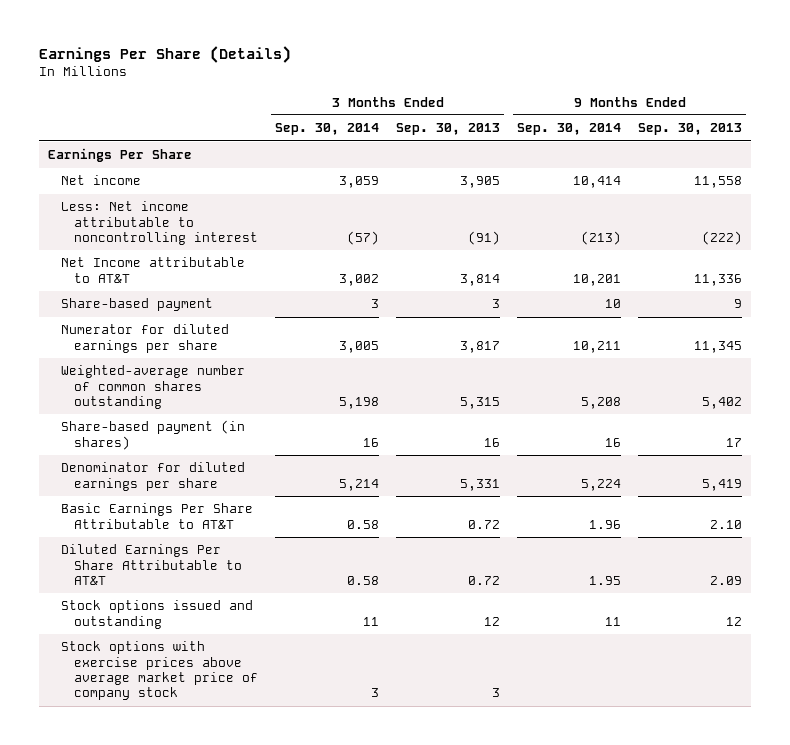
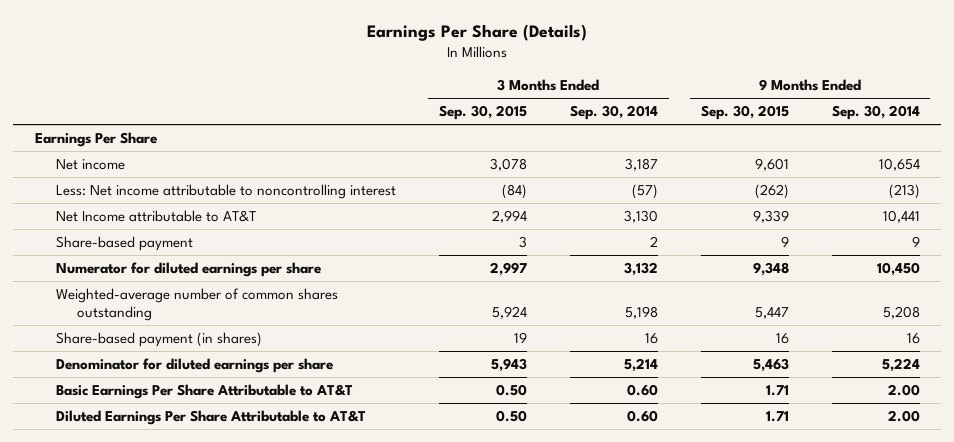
- | 3 Months Ended Sep. 30, 2014 | 3 Months Ended Sep. 30, 2013 | 9 Months Ended Sep. 30, 2014 | 9 Months Ended Sep. 30, 2013
+ | 3 Months Ended Sep. 30, 2015 | 3 Months Ended Sep. 30, 2014 | 9 Months Ended Sep. 30, 2015 | 9 Months Ended Sep. 30, 2014
- Net income | 3,059 | 3,905 | 10,414 | 11,558
+ Net income | 3,078 | 3,187 | 9,601 | 10,654
- Net Income attributable to AT&T | 3,002 | 3,814 | 10,201 | 11,336
- Share-based payment | 3 | 3 | 10 | 9
- Numerator for diluted earnings per share | 3,005 | 3,817 | 10,211 | 11,345
+ Net Income attributable to AT&T | 2,994 | 3,130 | 9,339 | 10,441
+ Share-based payment | 3 | 2 | 9 | 9
+ Numerator for diluted earnings per share | 2,997 | 3,132 | 9,348 | 10,450
- Basic Earnings Per Share Attributable to AT&T | 0.58 | 0.72 | 1.96 | 2.10
- Diluted Earnings Per Share Attributable to AT&T | 0.58 | 0.72 | 1.95 | 2.09
- Stock options issued and outstanding | 11 | 12 | 11 | 12
- Stock options with exercise prices above average market price of company stock | 3 | 3 | |
+ Basic Earnings Per Share Attributable to AT&T | 0.50 | 0.60 | 1.71 | 2.00
+ Diluted Earnings Per Share Attributable to AT&T | 0.50 | 0.60 | 1.71 | 2.00

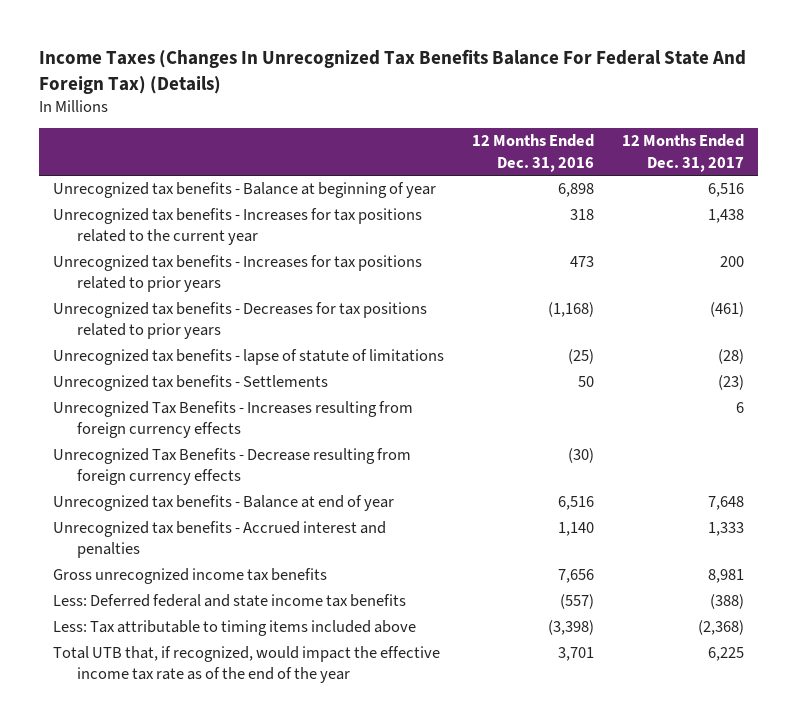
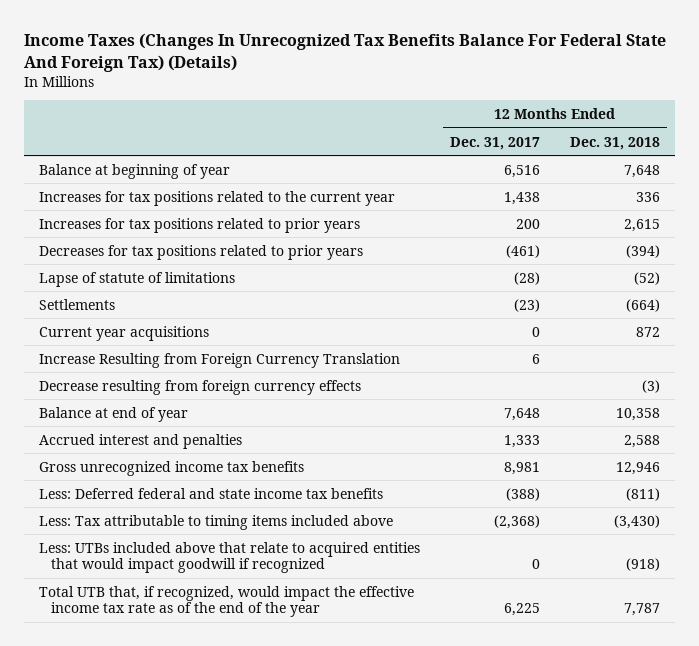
- | 12 Months Ended Dec. 31, 2016 | 12 Months Ended Dec. 31, 2017
+ | 12 Months Ended Dec. 31, 2017 | 12 Months Ended Dec. 31, 2018
- Unrecognized tax benefits - Balance at beginning of year | 6,898 | 6,516
- Unrecognized tax benefits - Increases for tax positions related to the current year | 318 | 1,438
- Unrecognized tax benefits - Increases for tax positions related to prior years | 473 | 200
- Unrecognized tax benefits - Decreases for tax positions related to prior years | (1,168) | (461)
- Unrecognized tax benefits - lapse of statute of limitations | (25) | (28)
- Unrecognized tax benefits - Settlements | 50 | (23)
- Unrecognized Tax Benefits - Increases resulting from foreign currency effects | | 6
- Unrecognized Tax Benefits - Decrease resulting from foreign currency effects | (30) |
- Unrecognized tax benefits - Balance at end of year | 6,516 | 7,648
- Unrecognized tax benefits - Accrued interest and penalties | 1,140 | 1,333
+ Balance at beginning of year | 6,516 | 7,648
+ Increases for tax positions related to the current year | 1,438 | 336
+ Increases for tax positions related to prior years | 200 | 2,615
+ Decreases for tax positions related to prior years | (461) | (394)
+ Lapse of statute of limitations | (28) | (52)
+ Settlements | (23) | (664)
+ Current year acquisitions | 0 | 872
+ Increase Resulting from Foreign Currency Translation | 6 |
+ Decrease resulting from foreign currency effects | | (3)
+ Balance at end of year | 7,648 | 10,358
+ Accrued interest and penalties | 1,333 | 2,588
+ Less: UTBs included above that relate to acquired entities that would impact goodwill if recognized | 0 | (918)

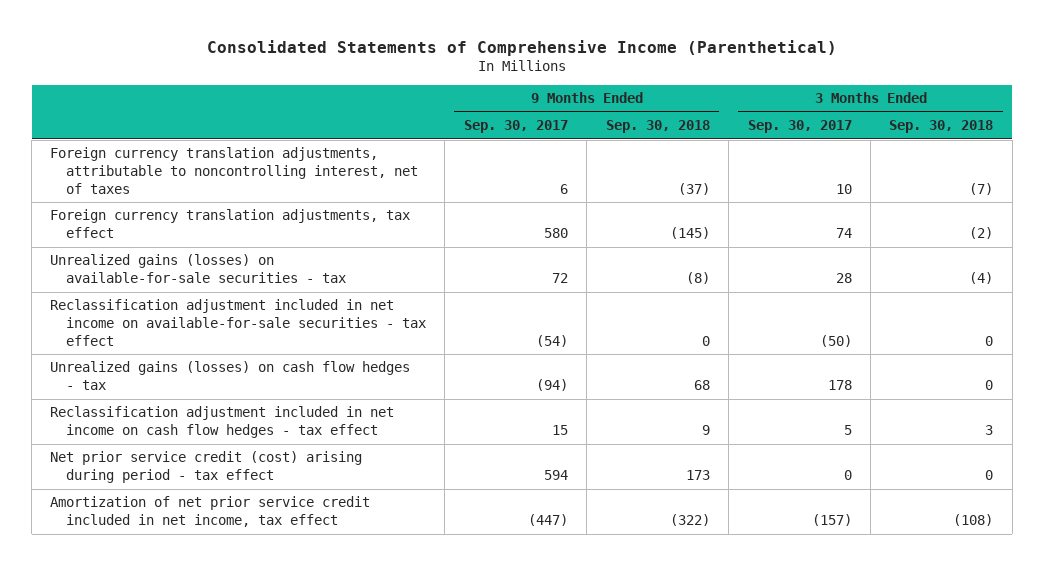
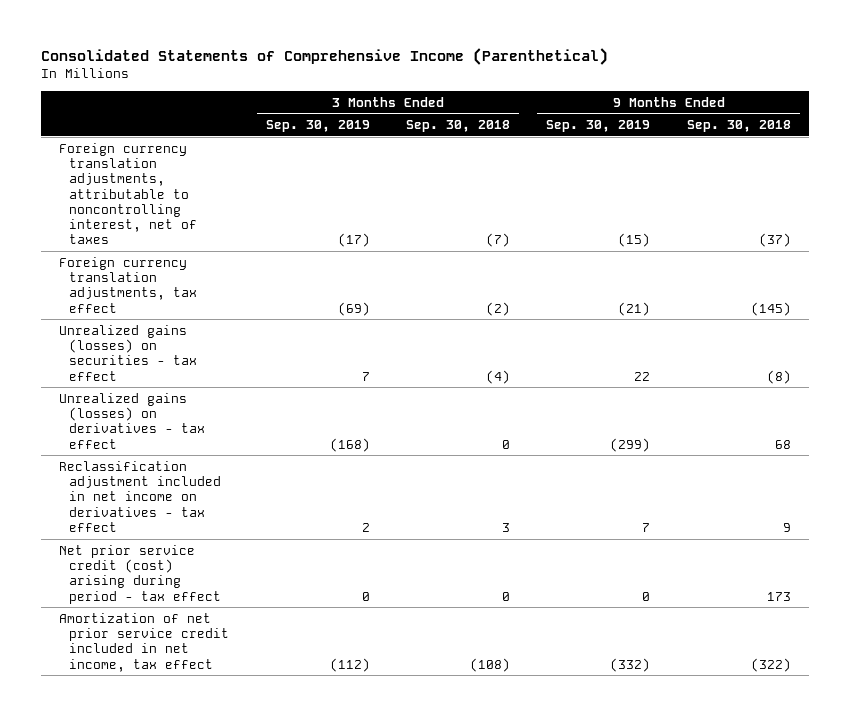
- | 9 Months Ended Sep. 30, 2017 | 9 Months Ended Sep. 30, 2018 | 3 Months Ended Sep. 30, 2017 | 3 Months Ended Sep. 30, 2018
+ | 3 Months Ended Sep. 30, 2019 | 3 Months Ended Sep. 30, 2018 | 9 Months Ended Sep. 30, 2019 | 9 Months Ended Sep. 30, 2018
- Unrealized gains (losses) on available-for-sale securities - tax | 72 | (8) | 28 | (4)
- Reclassification adjustment included in net income on available-for-sale securities - tax effect | (54) | 0 | (50) | 0
- Unrealized gains (losses) on cash flow hedges - tax | (94) | 68 | 178 | 0
- Reclassification adjustment included in net income on cash flow hedges - tax effect | 15 | 9 | 5 | 3
+ Unrealized gains (losses) on securities - tax effect | 7 | (4) | 22 | (8)
+ Unrealized gains (losses) on derivatives - tax effect | (168) | 0 | (299) | 68
+ Reclassification adjustment included in net income on derivatives - tax effect | 2 | 3 | 7 | 9

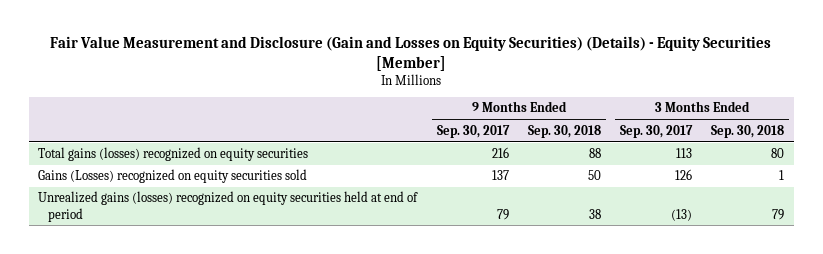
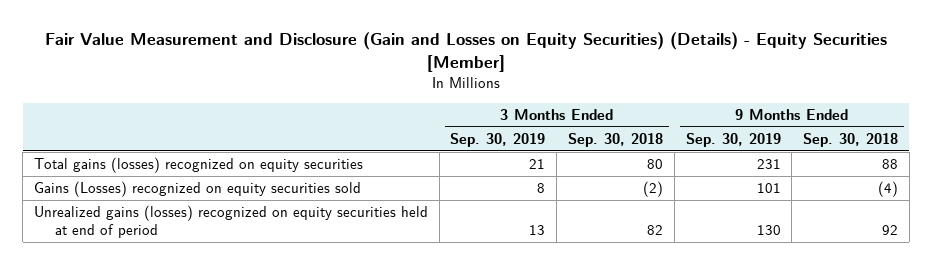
- | 9 Months Ended Sep. 30, 2017 | 9 Months Ended Sep. 30, 2018 | 3 Months Ended Sep. 30, 2017 | 3 Months Ended Sep. 30, 2018
+ | 3 Months Ended Sep. 30, 2019 | 3 Months Ended Sep. 30, 2018 | 9 Months Ended Sep. 30, 2019 | 9 Months Ended Sep. 30, 2018
- Gains (Losses) recognized on equity securities sold | 137 | 50 | 126 | 1
- Unrealized gains (losses) recognized on equity securities held at end of period | 79 | 38 | (13) | 79
+ Gains (Losses) recognized on equity securities sold | 8 | (2) | 101 | (4)
+ Unrealized gains (losses) recognized on equity securities held at end of period | 13 | 82 | 130 | 92

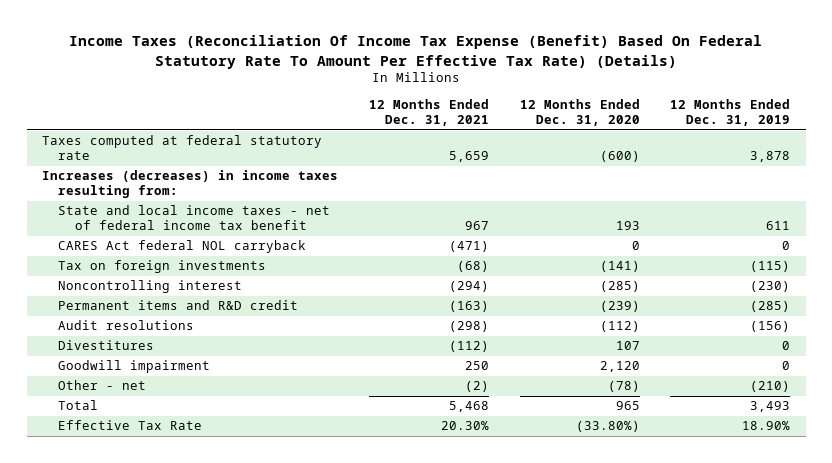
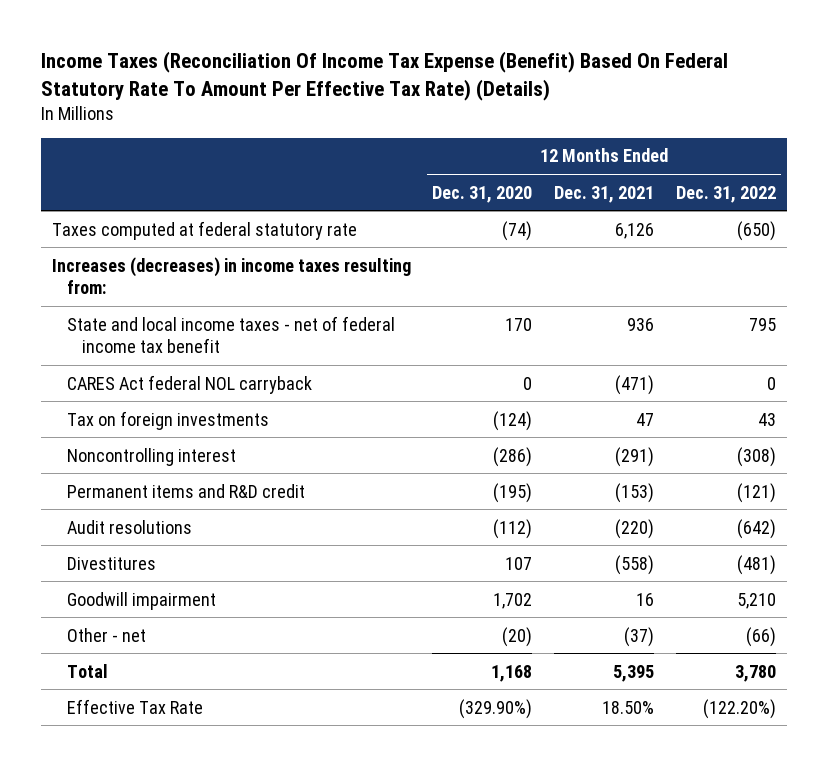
- | 12 Months Ended Dec. 31, 2021 | 12 Months Ended Dec. 31, 2020 | 12 Months Ended Dec. 31, 2019
+ | 12 Months Ended Dec. 31, 2020 | 12 Months Ended Dec. 31, 2021 | 12 Months Ended Dec. 31, 2022
- Taxes computed at federal statutory rate | 5,659 | (600) | 3,878
+ Taxes computed at federal statutory rate | (74) | 6,126 | (650)
- State and local income taxes - net of federal income tax benefit | 967 | 193 | 611
+ State and local income taxes - net of federal income tax benefit | 170 | 936 | 795
- Tax on foreign investments | (68) | (141) | (115)
- Noncontrolling interest | (294) | (285) | (230)
- Permanent items and R&D credit | (163) | (239) | (285)
- Audit resolutions | (298) | (112) | (156)
- Divestitures | (112) | 107 | 0
- Goodwill impairment | 250 | 2,120 | 0
- Other - net | (2) | (78) | (210)
- Total | 5,468 | 965 | 3,493
- Effective Tax Rate | 20.30% | (33.80%) | 18.90%
+ Tax on foreign investments | (124) | 47 | 43
+ Noncontrolling interest | (286) | (291) | (308)
+ Permanent items and R&D credit | (195) | (153) | (121)
+ Audit resolutions | (112) | (220) | (642)
+ Divestitures | 107 | (558) | (481)
+ Goodwill impairment | 1,702 | 16 | 5,210
+ Other - net | (20) | (37) | (66)
+ Total | 1,168 | 5,395 | 3,780
+ Effective Tax Rate | (329.90%) | 18.50% | (122.20%)

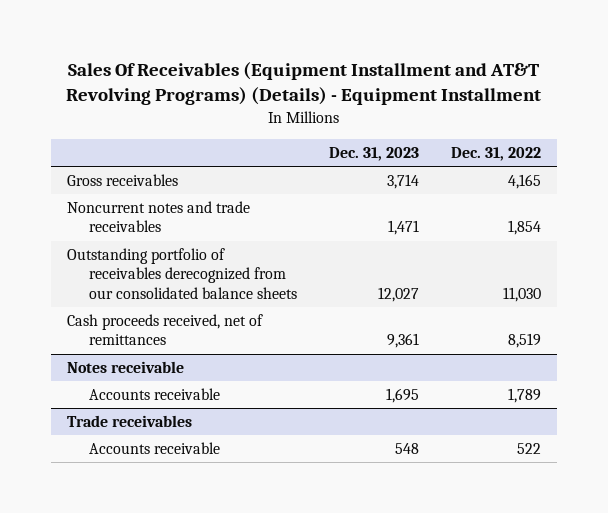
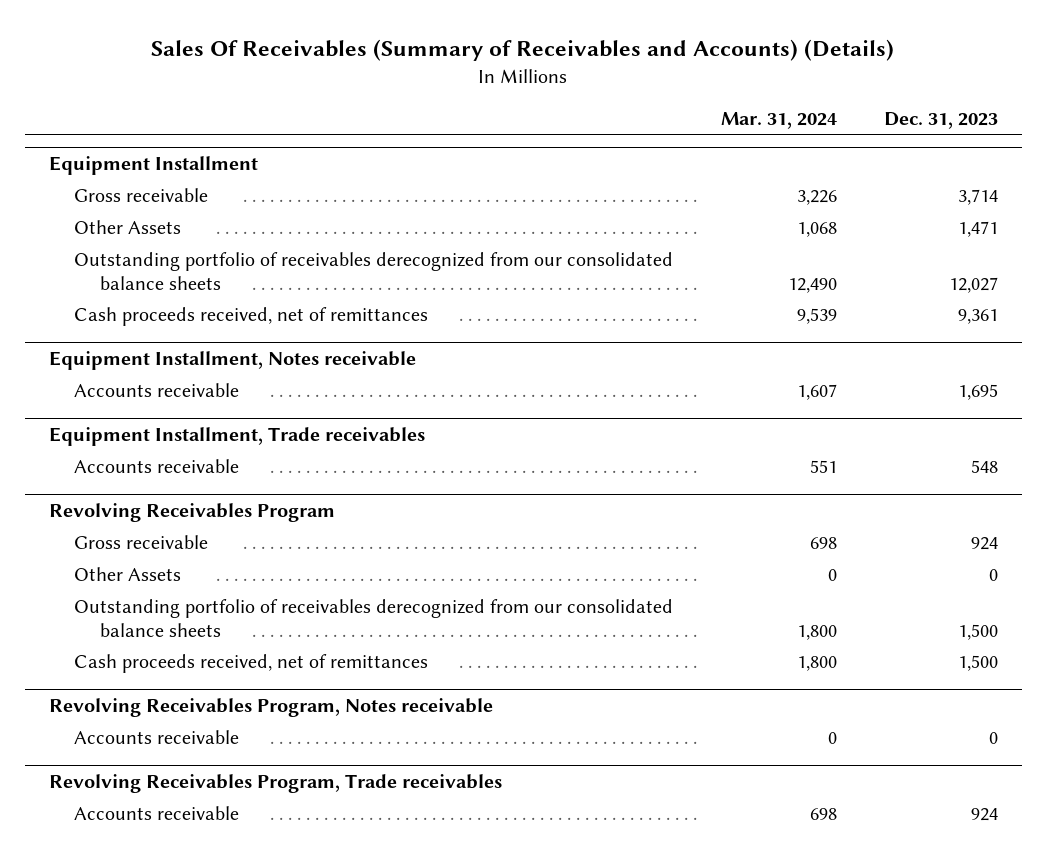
- Sales Of Receivables (Equipment Installment and AT&T Revolving Programs) (Details) - Equipment Installment
+ Sales Of Receivables (Summary of Receivables and Accounts) (Details)
- | Dec. 31, 2023 | Dec. 31, 2022
+ | Mar. 31, 2024 | Dec. 31, 2023
- Gross receivables | 3,714 | 4,165
- Noncurrent notes and trade receivables | 1,471 | 1,854
+ Equipment Installment
+ Gross receivable | 3,226 | 3,714
+ Other Assets | 1,068 | 1,471
- Notes receivable
+ Equipment Installment, Notes receivable
- Trade receivables
+ Equipment Installment, Trade receivables
+ Revolving Receivables Program
+ Gross receivable | 698 | 924
+ Other Assets | 0 | 0
+ Outstanding portfolio of receivables derecognized from our consolidated balance sheets | 1,800 | 1,500
+ Cash proceeds received, net of remittances | 1,800 | 1,500
+ Revolving Receivables Program, Notes receivable
+ Accounts receivable | 0 | 0
+ Revolving Receivables Program, Trade receivables
+ Accounts receivable | 698 | 924

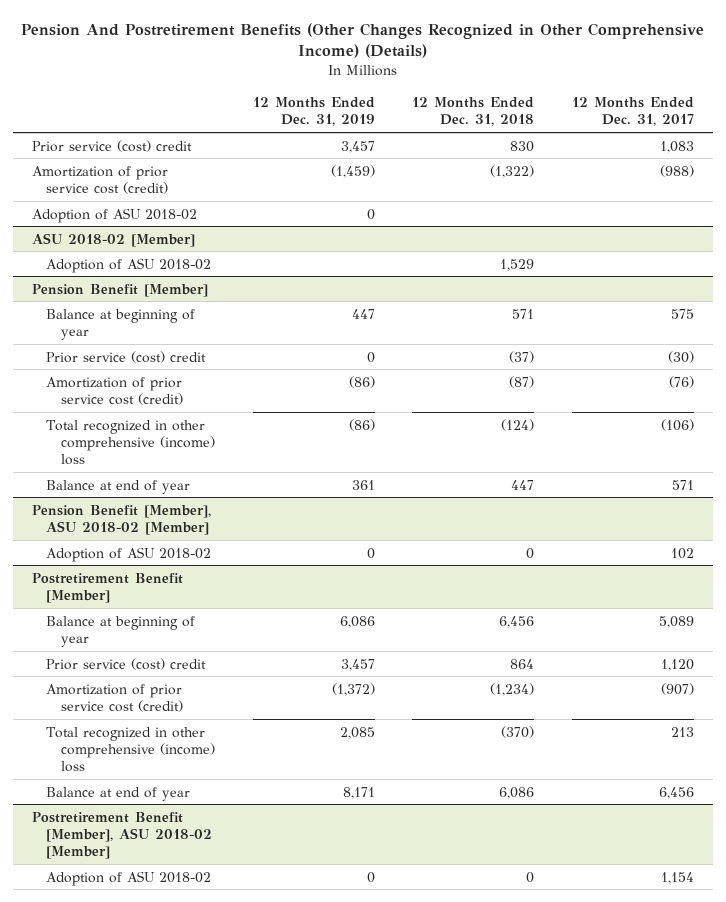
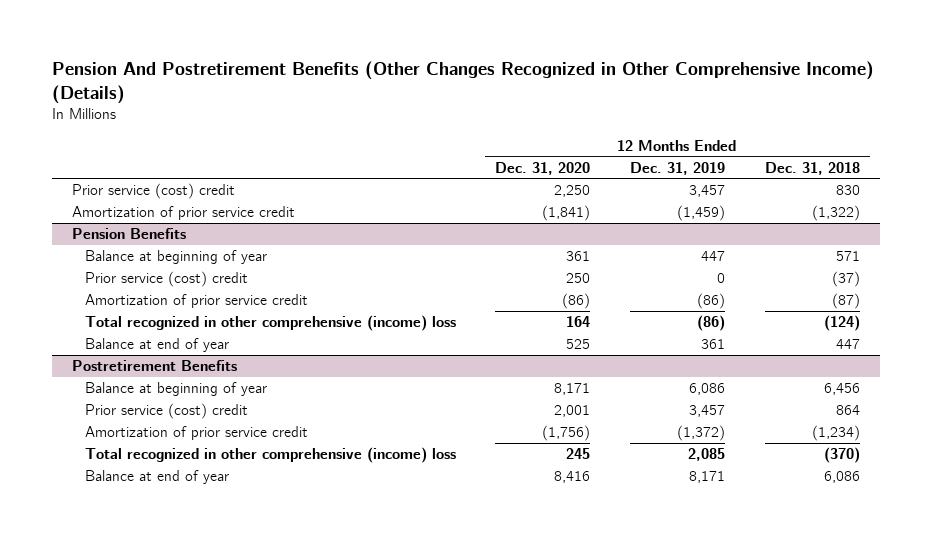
- | 12 Months Ended Dec. 31, 2019 | 12 Months Ended Dec. 31, 2018 | 12 Months Ended Dec. 31, 2017
+ | 12 Months Ended Dec. 31, 2020 | 12 Months Ended Dec. 31, 2019 | 12 Months Ended Dec. 31, 2018
- Amortization of prior service cost (credit) | (1,459) | (1,322) | (988)
- Adoption of ASU 2018-02 | 0 | |
- ASU 2018-02 [Member]
- Adoption of ASU 2018-02 | | 1,529 |
- Pension Benefit [Member]
+ Amortization of prior service credit | (1,841) | (1,459) | (1,322)
+ Pension Benefits
- Amortization of prior service cost (credit) | (86) | (87) | (76)
+ Amortization of prior service credit | (86) | (86) | (87)
- Pension Benefit [Member], ASU 2018-02 [Member]
- Adoption of ASU 2018-02 | 0 | 0 | 102
- Postretirement Benefit [Member]
+ Postretirement Benefits
- Amortization of prior service cost (credit) | (1,372) | (1,234) | (907)
+ Amortization of prior service credit | (1,756) | (1,372) | (1,234)
- Postretirement Benefit [Member], ASU 2018-02 [Member]
- Adoption of ASU 2018-02 | 0 | 0 | 1,154

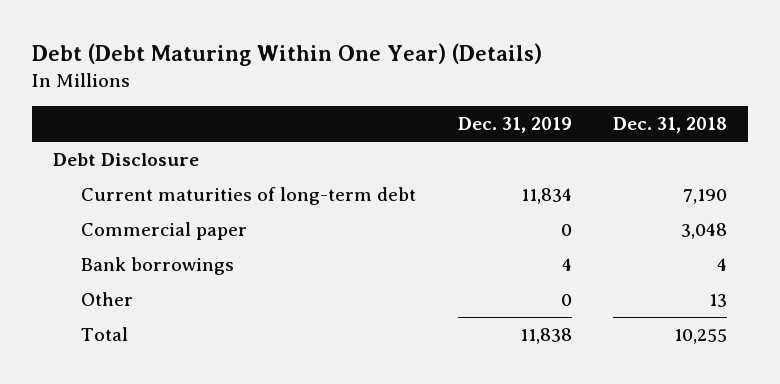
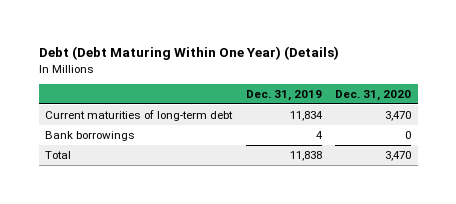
- | Dec. 31, 2019 | Dec. 31, 2018
+ | Dec. 31, 2019 | Dec. 31, 2020
- Debt Disclosure
- Commercial paper | 0 | 3,048
- Other | 0 | 13

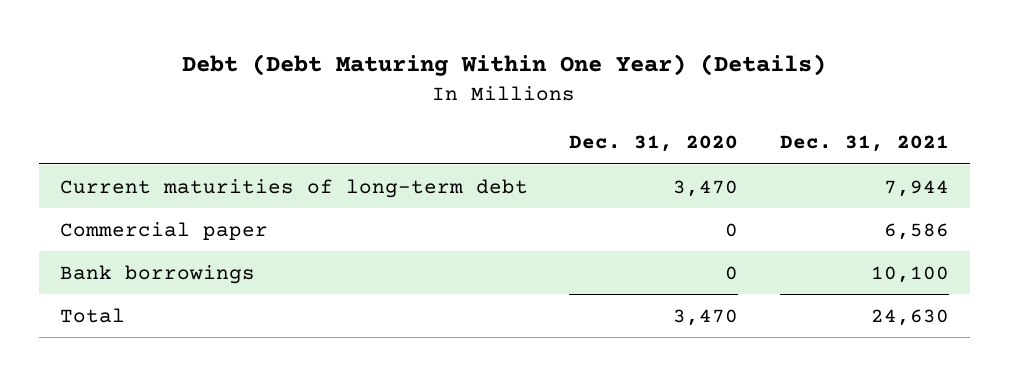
- | Dec. 31, 2019 | Dec. 31, 2020
+ | Dec. 31, 2020 | Dec. 31, 2021
+ Commercial paper | 0 | 6,586

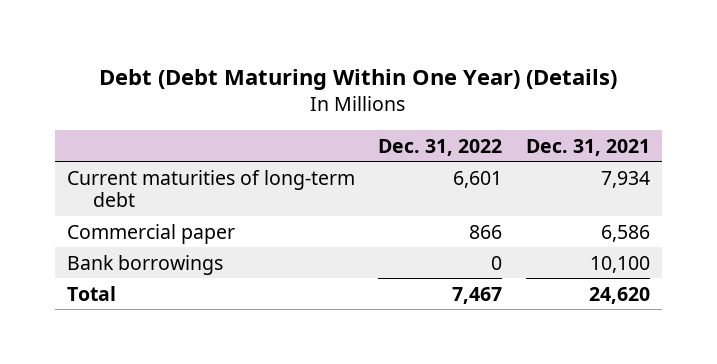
- | Dec. 31, 2020 | Dec. 31, 2021
+ | Dec. 31, 2022 | Dec. 31, 2021
- Current maturities of long-term debt | 3,470 | 7,944
+ Current maturities of long-term debt | 6,601 | 7,934
- Total | 3,470 | 24,630
+ Total | 7,467 | 24,620

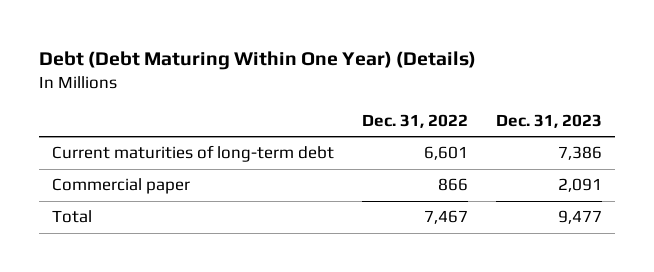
- | Dec. 31, 2022 | Dec. 31, 2021
+ | Dec. 31, 2022 | Dec. 31, 2023
- Bank borrowings | 0 | 10,100

